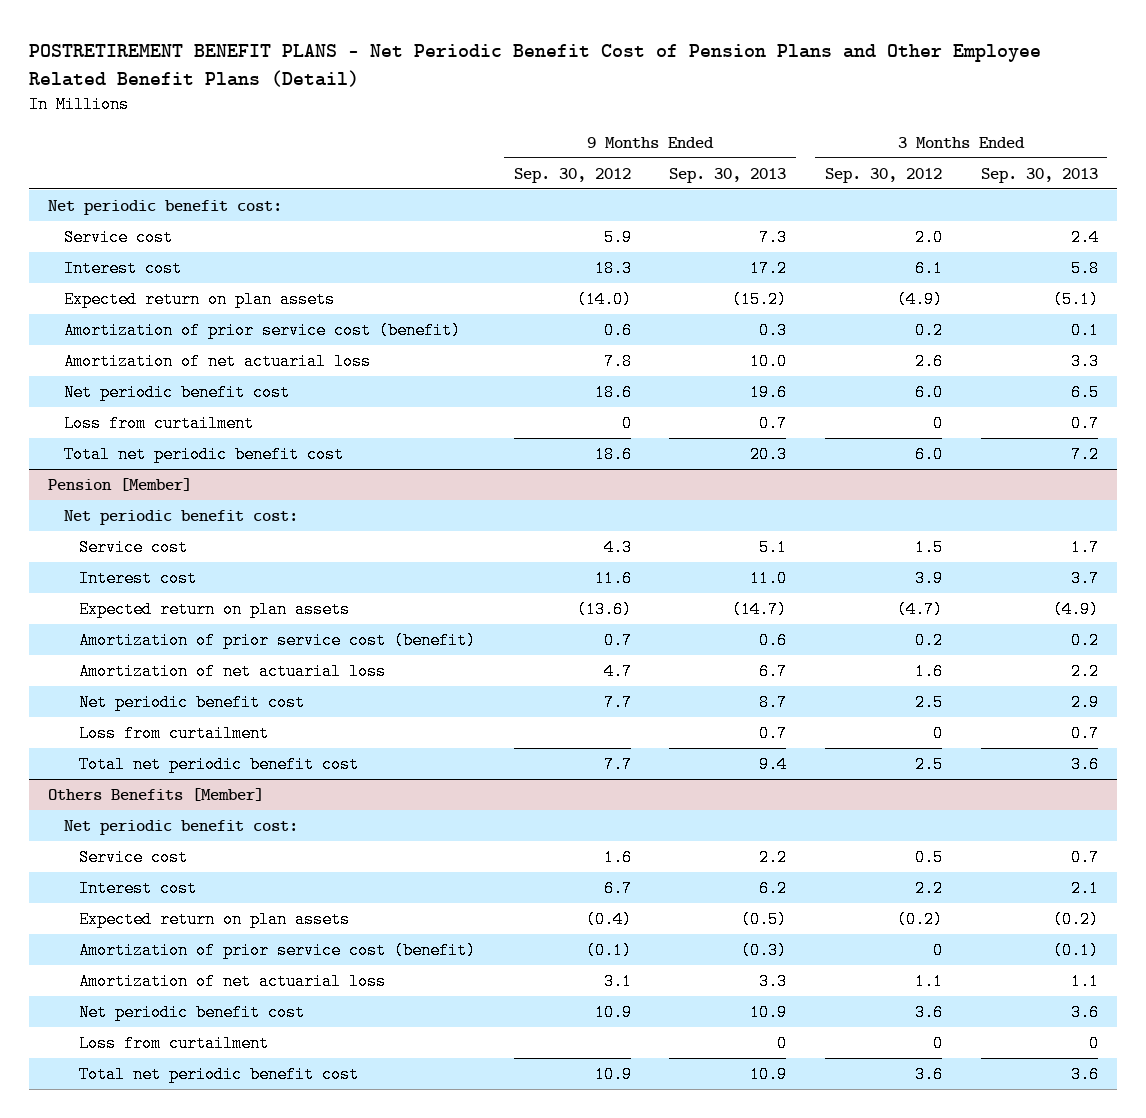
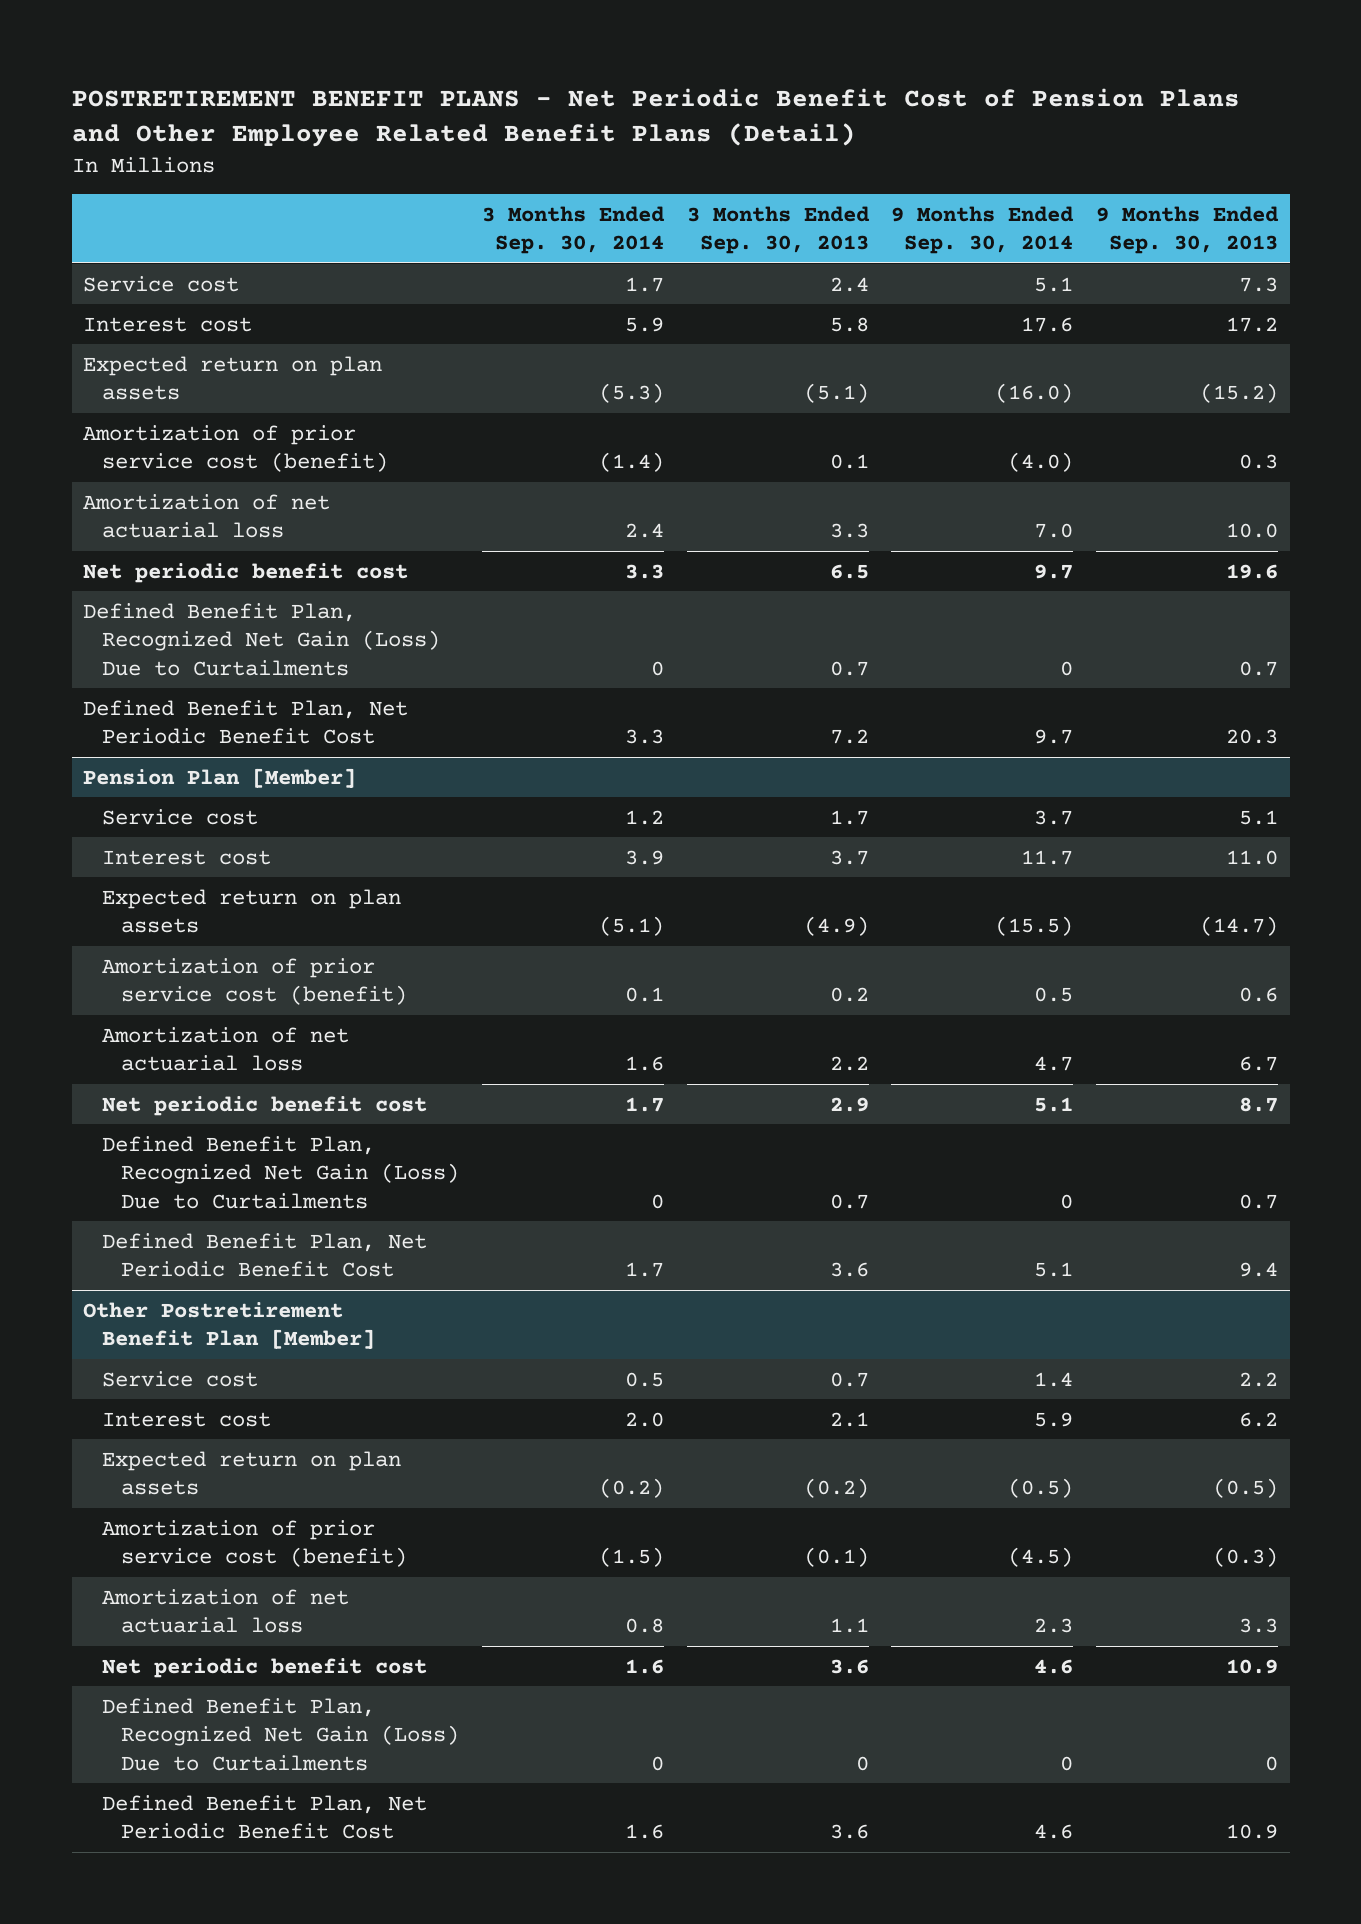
- | 9 Months Ended Sep. 30, 2012 | 9 Months Ended Sep. 30, 2013 | 3 Months Ended Sep. 30, 2012 | 3 Months Ended Sep. 30, 2013
+ | 3 Months Ended Sep. 30, 2014 | 3 Months Ended Sep. 30, 2013 | 9 Months Ended Sep. 30, 2014 | 9 Months Ended Sep. 30, 2013
- Net periodic benefit cost:
- Loss from curtailment | 0 | 0.7 | 0 | 0.7
- Total net periodic benefit cost | 18.6 | 20.3 | 6.0 | 7.2
- Pension [Member]
- Net periodic benefit cost:
+ Defined Benefit Plan, Recognized Net Gain (Loss) Due to Curtailments | 0 | 0.7 | 0 | 0.7
+ Defined Benefit Plan, Net Periodic Benefit Cost | 3.3 | 7.2 | 9.7 | 20.3
+ Pension Plan [Member]
- Loss from curtailment | | 0.7 | 0 | 0.7
- Total net periodic benefit cost | 7.7 | 9.4 | 2.5 | 3.6
- Others Benefits [Member]
- Net periodic benefit cost:
+ Defined Benefit Plan, Recognized Net Gain (Loss) Due to Curtailments | 0 | 0.7 | 0 | 0.7
+ Defined Benefit Plan, Net Periodic Benefit Cost | 1.7 | 3.6 | 5.1 | 9.4
+ Other Postretirement Benefit Plan [Member]
- Loss from curtailment | | 0 | 0 | 0
- Total net periodic benefit cost | 10.9 | 10.9 | 3.6 | 3.6
+ Defined Benefit Plan, Recognized Net Gain (Loss) Due to Curtailments | 0 | 0 | 0 | 0
+ Defined Benefit Plan, Net Periodic Benefit Cost | 1.6 | 3.6 | 4.6 | 10.9

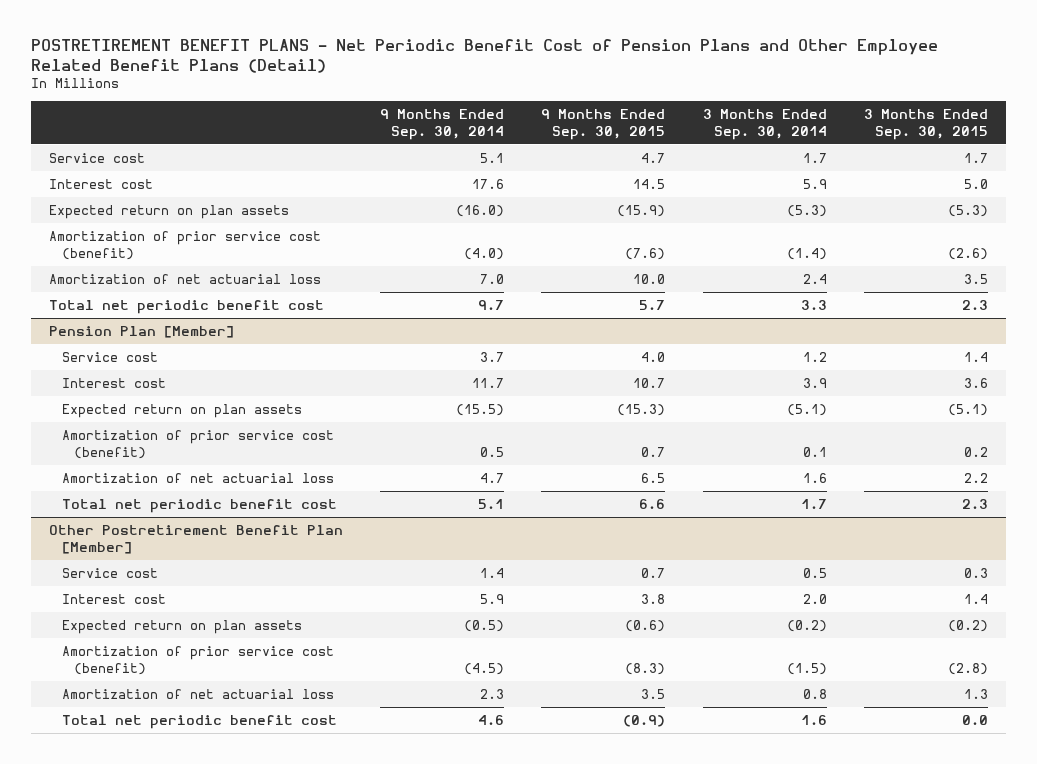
- | 3 Months Ended Sep. 30, 2014 | 3 Months Ended Sep. 30, 2013 | 9 Months Ended Sep. 30, 2014 | 9 Months Ended Sep. 30, 2013
+ | 9 Months Ended Sep. 30, 2014 | 9 Months Ended Sep. 30, 2015 | 3 Months Ended Sep. 30, 2014 | 3 Months Ended Sep. 30, 2015
- Net periodic benefit cost | 3.3 | 6.5 | 9.7 | 19.6
- Defined Benefit Plan, Recognized Net Gain (Loss) Due to Curtailments | 0 | 0.7 | 0 | 0.7
- Defined Benefit Plan, Net Periodic Benefit Cost | 3.3 | 7.2 | 9.7 | 20.3
+ Total net periodic benefit cost | 9.7 | 5.7 | 3.3 | 2.3
@ Pension Plan [Member]
- Net periodic benefit cost | 1.7 | 2.9 | 5.1 | 8.7
- Defined Benefit Plan, Recognized Net Gain (Loss) Due to Curtailments | 0 | 0.7 | 0 | 0.7
- Defined Benefit Plan, Net Periodic Benefit Cost | 1.7 | 3.6 | 5.1 | 9.4
+ Total net periodic benefit cost | 5.1 | 6.6 | 1.7 | 2.3
@ Other Postretirement Benefit Plan [Member]
- Net periodic benefit cost | 1.6 | 3.6 | 4.6 | 10.9
- Defined Benefit Plan, Recognized Net Gain (Loss) Due to Curtailments | 0 | 0 | 0 | 0
- Defined Benefit Plan, Net Periodic Benefit Cost | 1.6 | 3.6 | 4.6 | 10.9
+ Total net periodic benefit cost | 4.6 | (0.9) | 1.6 | 0.0

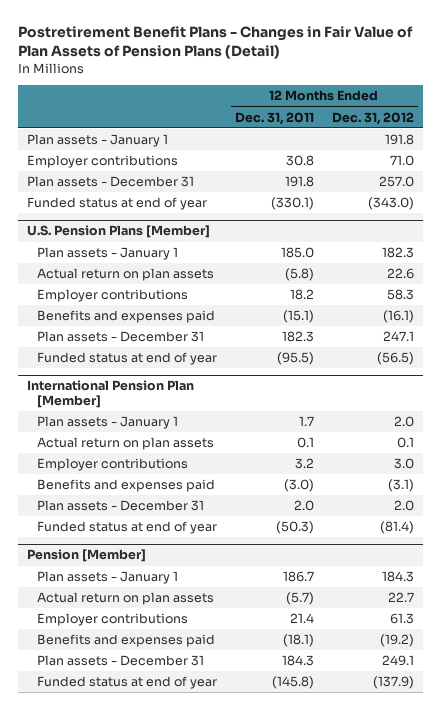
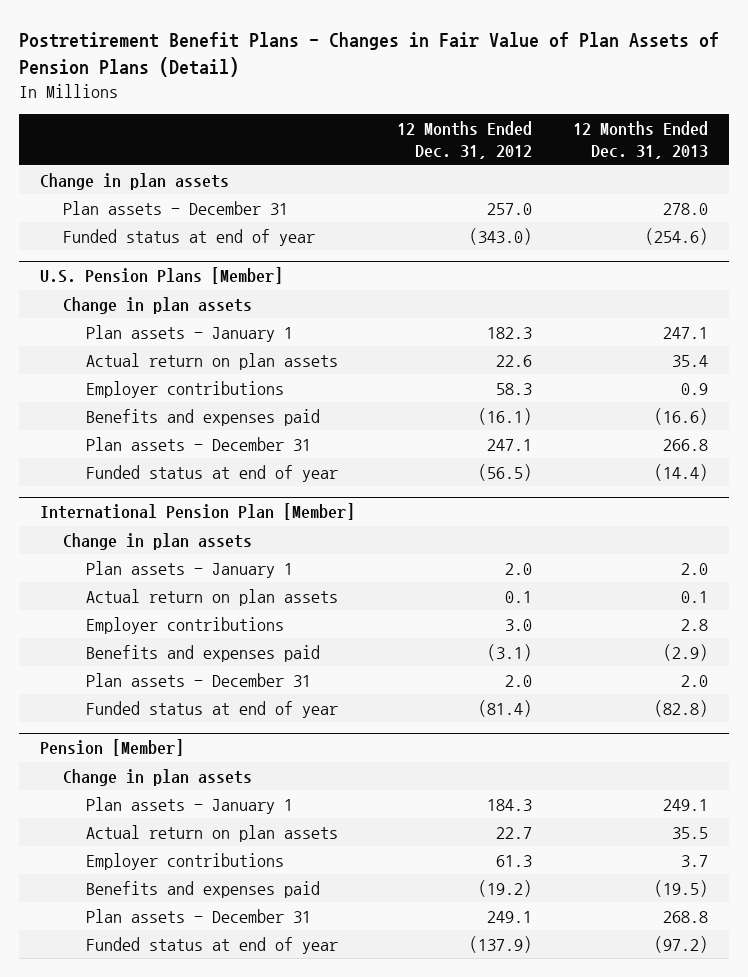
- | 12 Months Ended Dec. 31, 2011 | 12 Months Ended Dec. 31, 2012
+ | 12 Months Ended Dec. 31, 2012 | 12 Months Ended Dec. 31, 2013
- Plan assets - January 1 | | 191.8
- Employer contributions | 30.8 | 71.0
+ Change in plan assets
@ U.S. Pension Plans [Member]
+ Change in plan assets
@ International Pension Plan [Member]
+ Change in plan assets
@ Pension [Member]
+ Change in plan assets

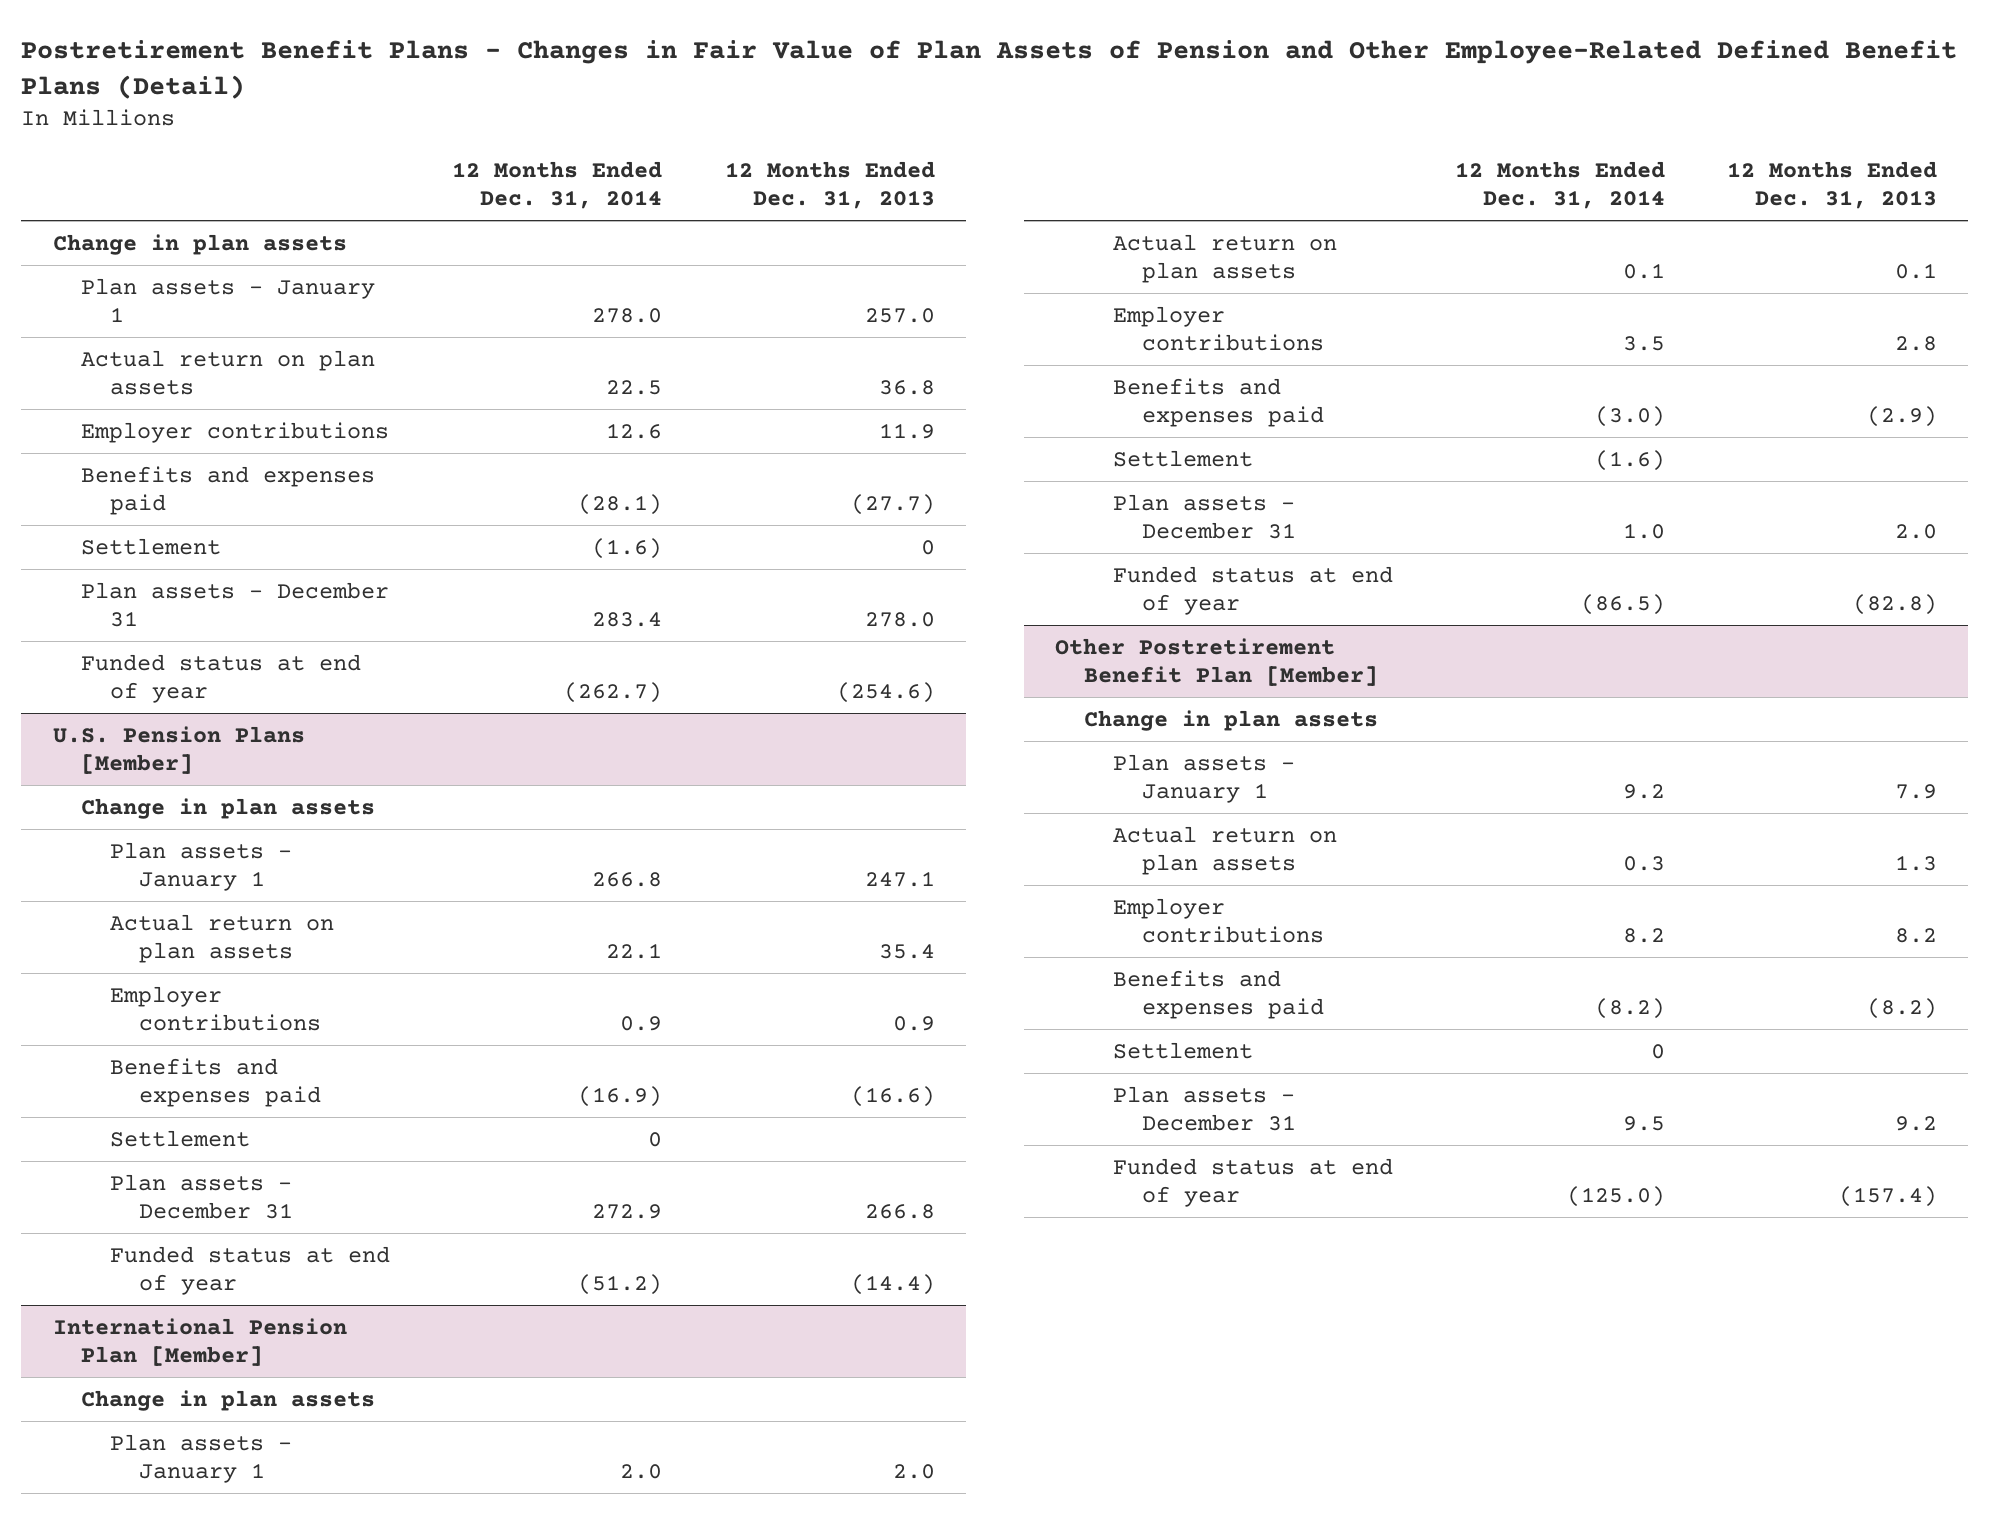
- Postretirement Benefit Plans - Changes in Fair Value of Plan Assets of Pension Plans (Detail)
+ Postretirement Benefit Plans - Changes in Fair Value of Plan Assets of Pension and Other Employee-Related Defined Benefit Plans (Detail)
- | 12 Months Ended Dec. 31, 2012 | 12 Months Ended Dec. 31, 2013
+ | 12 Months Ended Dec. 31, 2014 | 12 Months Ended Dec. 31, 2013
+ Plan assets - January 1 | 278.0 | 257.0
+ Actual return on plan assets | 22.5 | 36.8
+ Employer contributions | 12.6 | 11.9
+ Benefits and expenses paid | (28.1) | (27.7)
+ Settlement | (1.6) | 0
@ U.S. Pension Plans [Member]
+ Settlement | 0 |
@ International Pension Plan [Member]
+ Settlement | (1.6) |
- Pension [Member]
+ Other Postretirement Benefit Plan [Member]
- Plan assets - January 1 | 184.3 | 249.1
- Actual return on plan assets | 22.7 | 35.5
- Employer contributions | 61.3 | 3.7
- Benefits and expenses paid | (19.2) | (19.5)
- Plan assets - December 31 | 249.1 | 268.8
- Funded status at end of year | (137.9) | (97.2)
+ Plan assets - January 1 | 9.2 | 7.9
+ Actual return on plan assets | 0.3 | 1.3
+ Employer contributions | 8.2 | 8.2
+ Benefits and expenses paid | (8.2) | (8.2)
+ Settlement | 0 |
+ Plan assets - December 31 | 9.5 | 9.2
+ Funded status at end of year | (125.0) | (157.4)

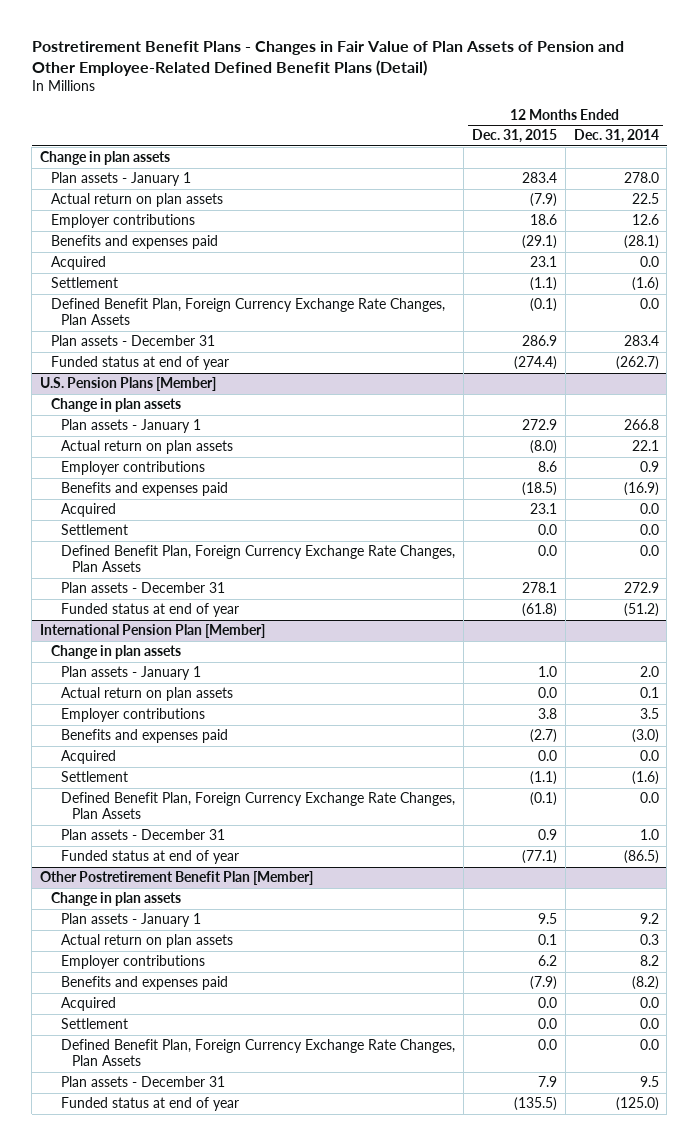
- | 12 Months Ended Dec. 31, 2014 | 12 Months Ended Dec. 31, 2013
+ | 12 Months Ended Dec. 31, 2015 | 12 Months Ended Dec. 31, 2014
+ Acquired | 23.1 | 0.0
+ Defined Benefit Plan, Foreign Currency Exchange Rate Changes, Plan Assets | (0.1) | 0.0
@ U.S. Pension Plans [Member]
- Settlement | 0 |
+ Acquired | 23.1 | 0.0
+ Settlement | 0.0 | 0.0
+ Defined Benefit Plan, Foreign Currency Exchange Rate Changes, Plan Assets | 0.0 | 0.0
@ International Pension Plan [Member]
+ Acquired | 0.0 | 0.0
+ Defined Benefit Plan, Foreign Currency Exchange Rate Changes, Plan Assets | (0.1) | 0.0
@ Other Postretirement Benefit Plan [Member]
- Settlement | 0 |
+ Acquired | 0.0 | 0.0
+ Settlement | 0.0 | 0.0
+ Defined Benefit Plan, Foreign Currency Exchange Rate Changes, Plan Assets | 0.0 | 0.0

